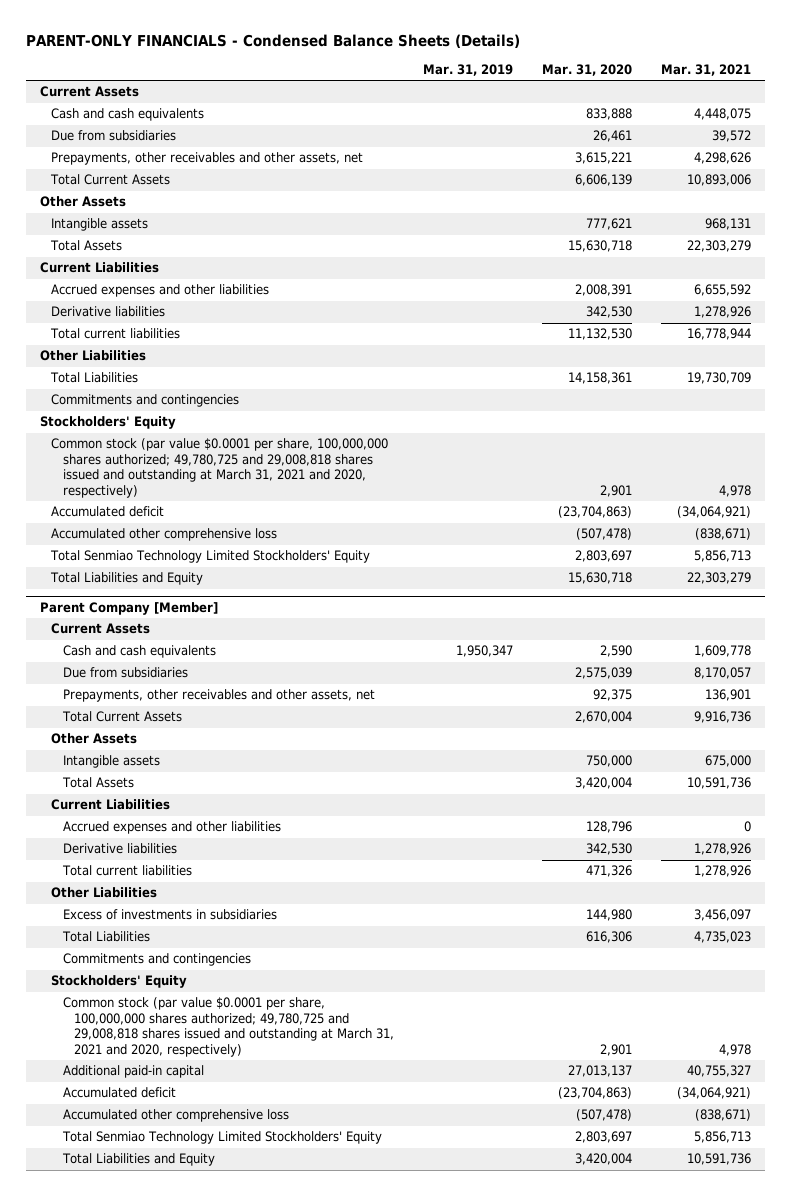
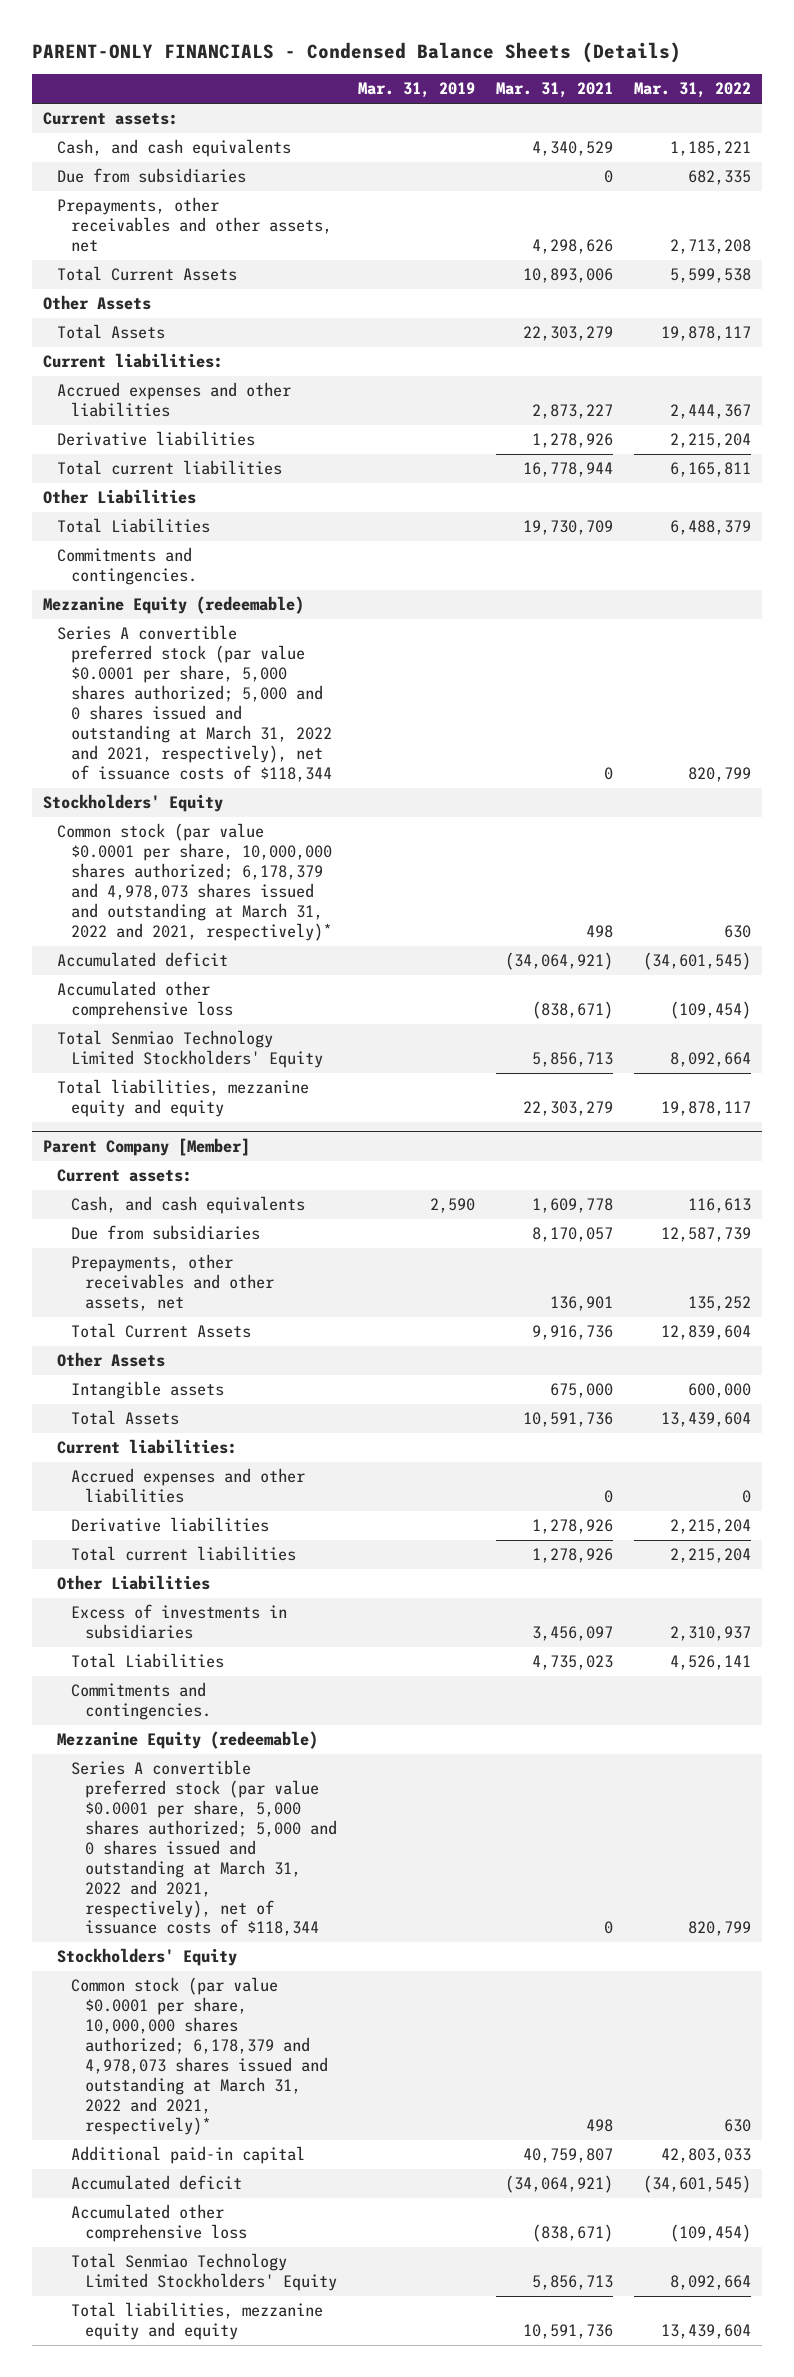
- | Mar. 31, 2019 | Mar. 31, 2020 | Mar. 31, 2021
+ | Mar. 31, 2019 | Mar. 31, 2021 | Mar. 31, 2022
- Current Assets
- Cash and cash equivalents | | 833,888 | 4,448,075
- Due from subsidiaries | | 26,461 | 39,572
+ Current assets:
+ Cash, and cash equivalents | | 4,340,529 | 1,185,221
+ Due from subsidiaries | | 0 | 682,335
- Intangible assets | | 777,621 | 968,131
- Current Liabilities
- Accrued expenses and other liabilities | | 2,008,391 | 6,655,592
+ Current liabilities:
+ Accrued expenses and other liabilities | | 2,873,227 | 2,444,367
- Commitments and contingencies
+ Commitments and contingencies.
+ Mezzanine Equity (redeemable)
+ Series A convertible preferred stock (par value $0.0001 per share, 5,000 shares authorized; 5,000 and 0 shares issued and outstanding at March 31, 2022 and 2021, respectively), net of issuance costs of $118,344 | | 0 | 820,799
- Common stock (par value $0.0001 per share, 100,000,000 shares authorized; 49,780,725 and 29,008,818 shares issued and outstanding at March 31, 2021 and 2020, respectively) | | 2,901 | 4,978
+ Common stock (par value $0.0001 per share, 10,000,000 shares authorized; 6,178,379 and 4,978,073 shares issued and outstanding at March 31, 2022 and 2021, respectively)* | | 498 | 630
- Total Liabilities and Equity | | 15,630,718 | 22,303,279
+ Total liabilities, mezzanine equity and equity | | 22,303,279 | 19,878,117
@ Parent Company [Member]
- Current Assets
- Cash and cash equivalents | 1,950,347 | 2,590 | 1,609,778
+ Current assets:
+ Cash, and cash equivalents | 2,590 | 1,609,778 | 116,613
- Current Liabilities
+ Current liabilities:
- Commitments and contingencies
+ Commitments and contingencies.
+ Mezzanine Equity (redeemable)
+ Series A convertible preferred stock (par value $0.0001 per share, 5,000 shares authorized; 5,000 and 0 shares issued and outstanding at March 31, 2022 and 2021, respectively), net of issuance costs of $118,344 | | 0 | 820,799
- Common stock (par value $0.0001 per share, 100,000,000 shares authorized; 49,780,725 and 29,008,818 shares issued and outstanding at March 31, 2021 and 2020, respectively) | | 2,901 | 4,978
- Additional paid-in capital | | 27,013,137 | 40,755,327
+ Common stock (par value $0.0001 per share, 10,000,000 shares authorized; 6,178,379 and 4,978,073 shares issued and outstanding at March 31, 2022 and 2021, respectively)* | | 498 | 630
+ Additional paid-in capital | | 40,759,807 | 42,803,033
- Total Liabilities and Equity | | 3,420,004 | 10,591,736
+ Total liabilities, mezzanine equity and equity | | 10,591,736 | 13,439,604

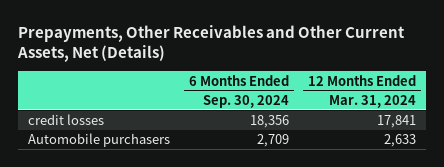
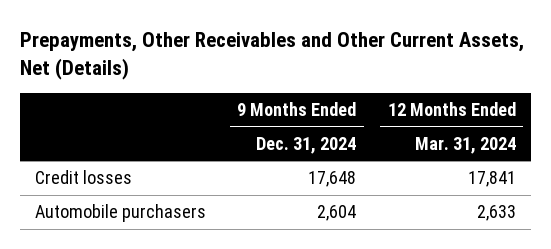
- | 6 Months Ended Sep. 30, 2024 | 12 Months Ended Mar. 31, 2024
+ | 9 Months Ended Dec. 31, 2024 | 12 Months Ended Mar. 31, 2024
- credit losses | 18,356 | 17,841
+ Credit losses | 17,648 | 17,841

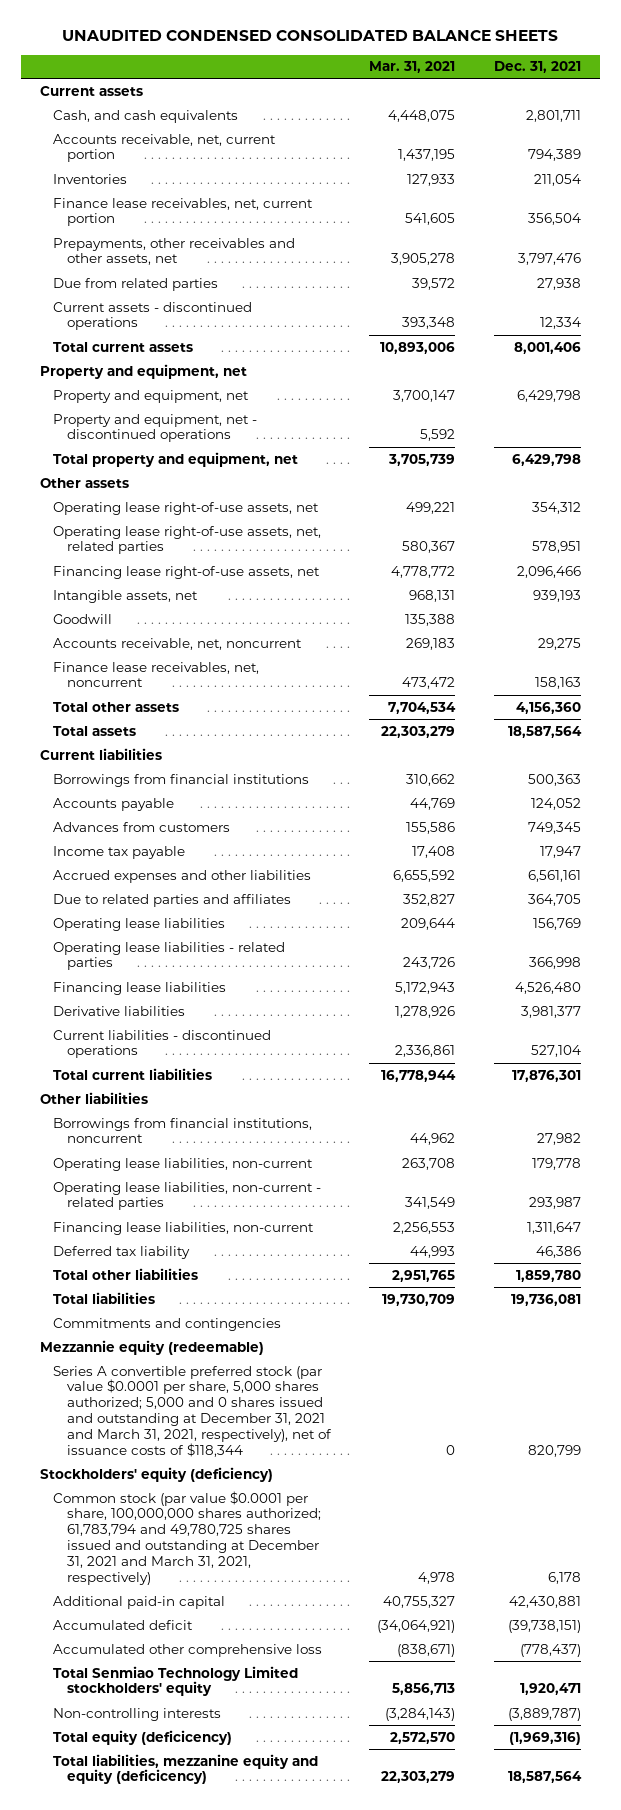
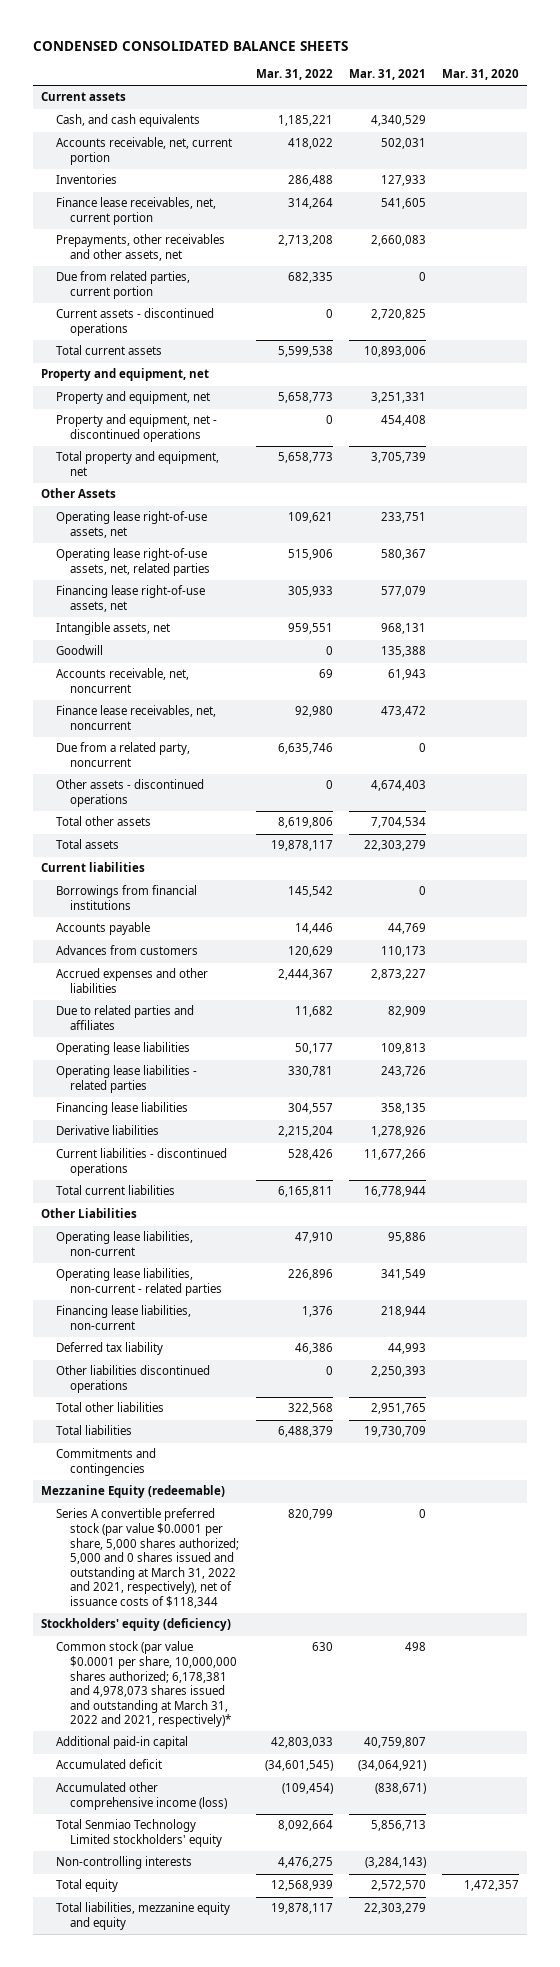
- UNAUDITED CONDENSED CONSOLIDATED BALANCE SHEETS
+ CONDENSED CONSOLIDATED BALANCE SHEETS
- | Mar. 31, 2021 | Dec. 31, 2021
+ | Mar. 31, 2022 | Mar. 31, 2021 | Mar. 31, 2020
- Cash, and cash equivalents | 4,448,075 | 2,801,711
- Accounts receivable, net, current portion | 1,437,195 | 794,389
+ Cash, and cash equivalents | 1,185,221 | 4,340,529 |
+ Accounts receivable, net, current portion | 418,022 | 502,031 |
- Prepayments, other receivables and other assets, net | 3,905,278 | 3,797,476
- Due from related parties | 39,572 | 27,938
- Current assets - discontinued operations | 393,348 | 12,334
+ Prepayments, other receivables and other assets, net | 2,713,208 | 2,660,083 |
+ Due from related parties, current portion | 682,335 | 0 |
+ Current assets - discontinued operations | 0 | 2,720,825 |
- Property and equipment, net | 3,700,147 | 6,429,798
- Property and equipment, net - discontinued operations | 5,592 |
+ Property and equipment, net | 5,658,773 | 3,251,331 |
+ Property and equipment, net - discontinued operations | 0 | 454,408 |
- Other assets
- Operating lease right-of-use assets, net | 499,221 | 354,312
+ Other Assets
+ Operating lease right-of-use assets, net | 109,621 | 233,751 |
- Financing lease right-of-use assets, net | 4,778,772 | 2,096,466
+ Financing lease right-of-use assets, net | 305,933 | 577,079 |
- Accounts receivable, net, noncurrent | 269,183 | 29,275
+ Accounts receivable, net, noncurrent | 69 | 61,943 |
+ Due from a related party, noncurrent | 6,635,746 | 0 |
+ Other assets - discontinued operations | 0 | 4,674,403 |
- Borrowings from financial institutions | 310,662 | 500,363
+ Borrowings from financial institutions | 145,542 | 0 |
- Advances from customers | 155,586 | 749,345
- Income tax payable | 17,408 | 17,947
- Accrued expenses and other liabilities | 6,655,592 | 6,561,161
- Due to related parties and affiliates | 352,827 | 364,705
- Operating lease liabilities | 209,644 | 156,769
+ Advances from customers | 120,629 | 110,173 |
+ Accrued expenses and other liabilities | 2,444,367 | 2,873,227 |
+ Due to related parties and affiliates | 11,682 | 82,909 |
+ Operating lease liabilities | 50,177 | 109,813 |
- Financing lease liabilities | 5,172,943 | 4,526,480
+ Financing lease liabilities | 304,557 | 358,135 |
- Current liabilities - discontinued operations | 2,336,861 | 527,104
+ Current liabilities - discontinued operations | 528,426 | 11,677,266 |
- Other liabilities
- Borrowings from financial institutions, noncurrent | 44,962 | 27,982
- Operating lease liabilities, non-current | 263,708 | 179,778
+ Other Liabilities
+ Operating lease liabilities, non-current | 47,910 | 95,886 |
- Financing lease liabilities, non-current | 2,256,553 | 1,311,647
+ Financing lease liabilities, non-current | 1,376 | 218,944 |
+ Other liabilities discontinued operations | 0 | 2,250,393 |
- Mezzannie equity (redeemable)
- Series A convertible preferred stock (par value $0.0001 per share, 5,000 shares authorized; 5,000 and 0 shares issued and outstanding at December 31, 2021 and March 31, 2021, respectively), net of issuance costs of $118,344 | 0 | 820,799
+ Mezzanine Equity (redeemable)
+ Series A convertible preferred stock (par value $0.0001 per share, 5,000 shares authorized; 5,000 and 0 shares issued and outstanding at March 31, 2022 and 2021, respectively), net of issuance costs of $118,344 | 820,799 | 0 |
- Common stock (par value $0.0001 per share, 100,000,000 shares authorized; 61,783,794 and 49,780,725 shares issued and outstanding at December 31, 2021 and March 31, 2021, respectively) | 4,978 | 6,178
- Additional paid-in capital | 40,755,327 | 42,430,881
+ Common stock (par value $0.0001 per share, 10,000,000 shares authorized; 6,178,381 and 4,978,073 shares issued and outstanding at March 31, 2022 and 2021, respectively)* | 630 | 498 |
+ Additional paid-in capital | 42,803,033 | 40,759,807 |
- Accumulated other comprehensive loss | (838,671) | (778,437)
+ Accumulated other comprehensive income (loss) | (109,454) | (838,671) |
- Total equity (deficicency) | 2,572,570 | (1,969,316)
- Total liabilities, mezzanine equity and equity (deficicency) | 22,303,279 | 18,587,564
+ Total equity | 12,568,939 | 2,572,570 | 1,472,357
+ Total liabilities, mezzanine equity and equity | 19,878,117 | 22,303,279 |

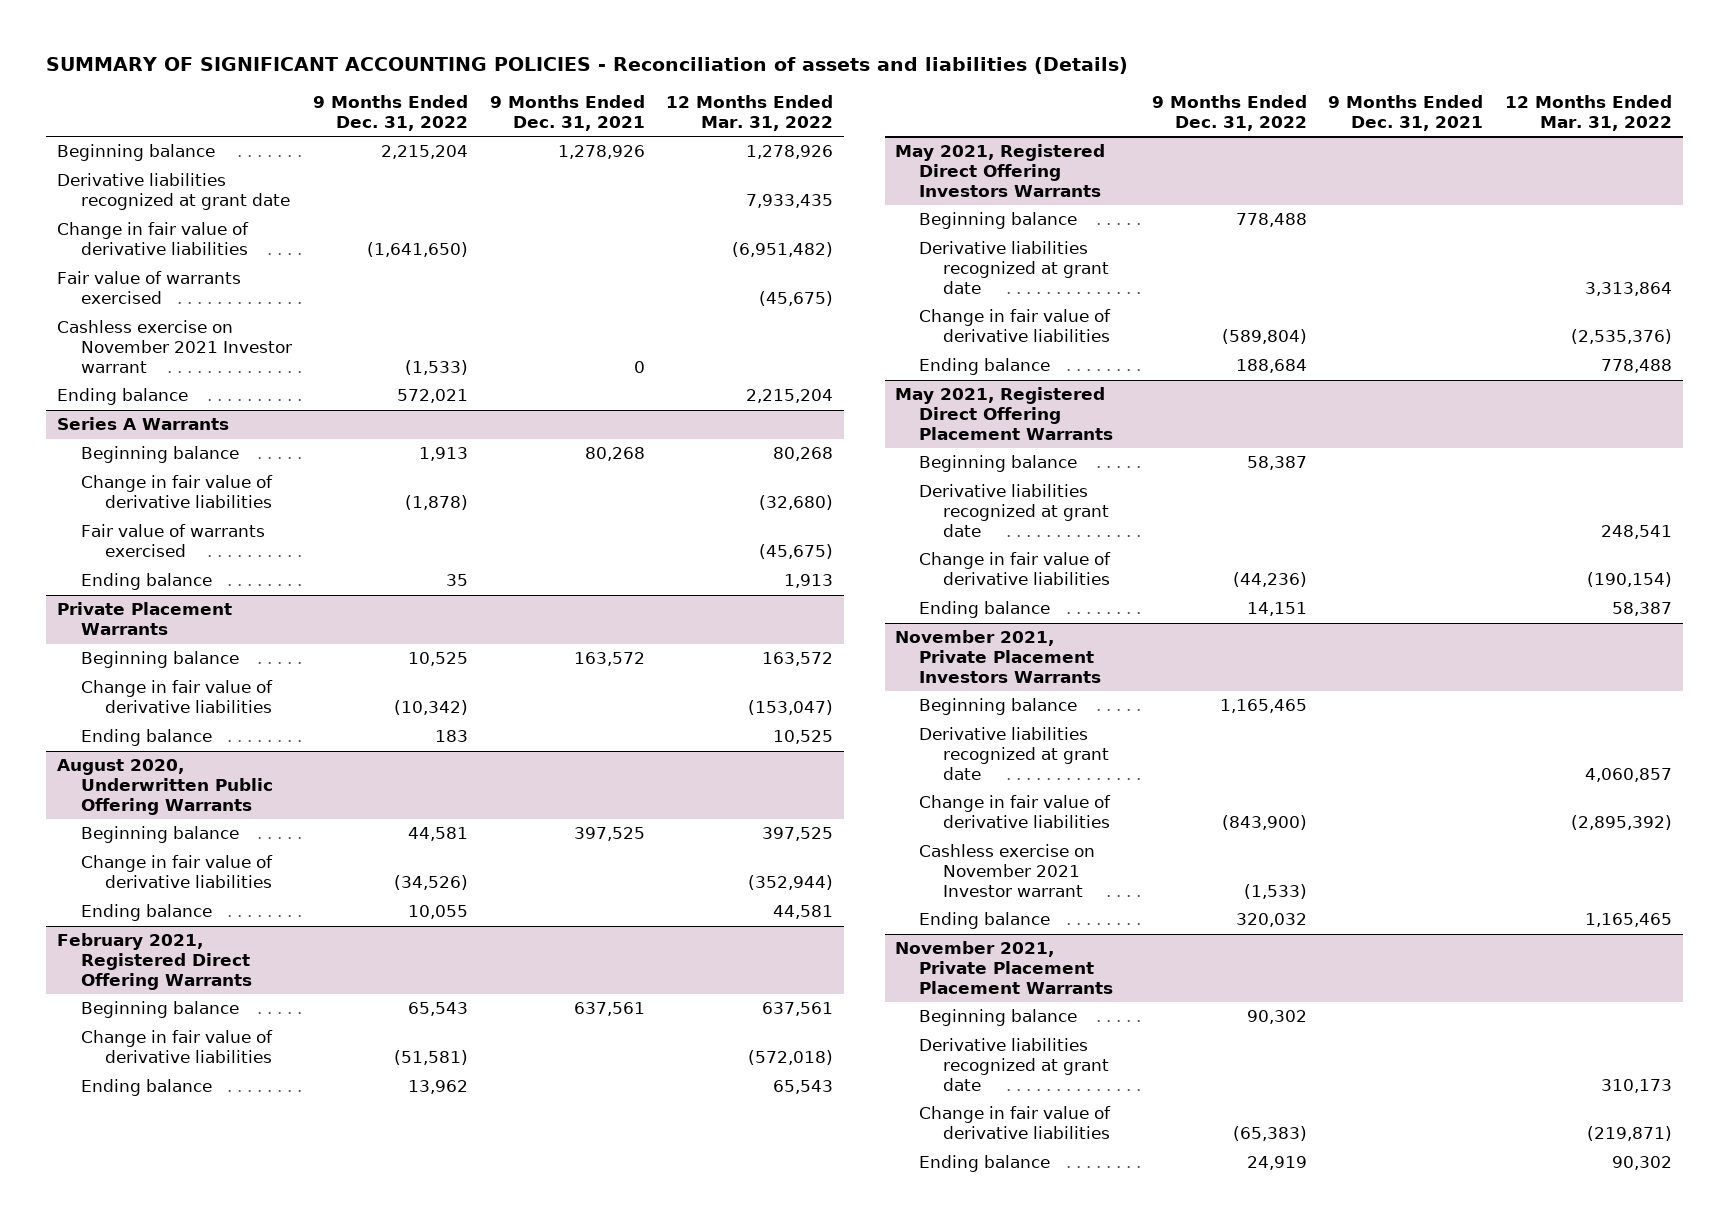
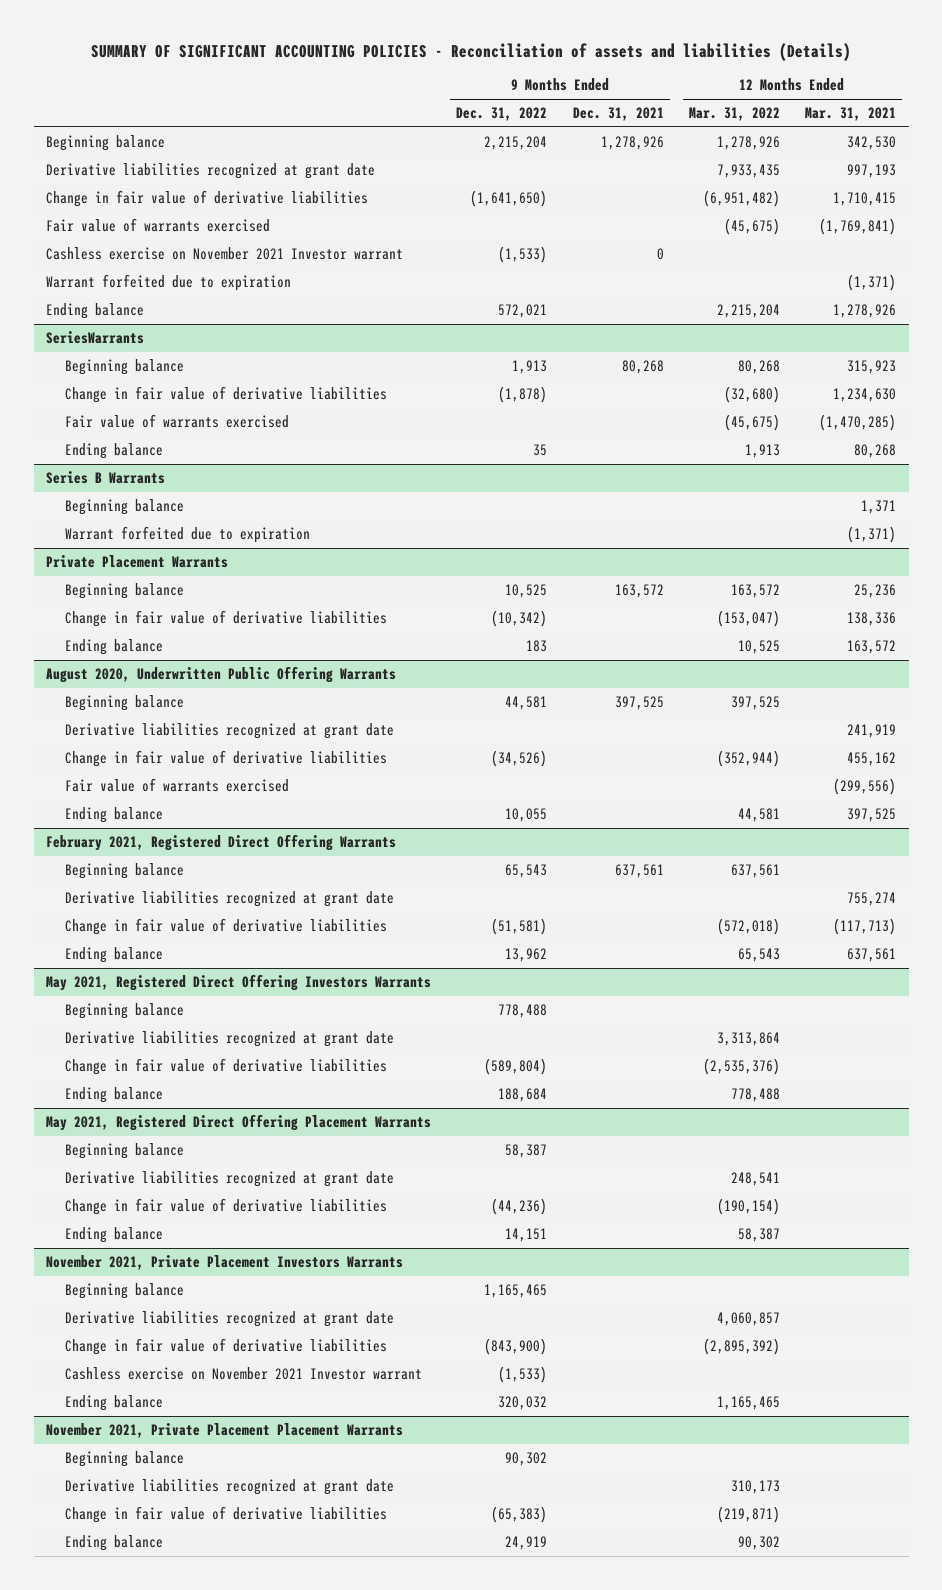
- | 9 Months Ended Dec. 31, 2022 | 9 Months Ended Dec. 31, 2021 | 12 Months Ended Mar. 31, 2022
+ | 9 Months Ended Dec. 31, 2022 | 9 Months Ended Dec. 31, 2021 | 12 Months Ended Mar. 31, 2022 | 12 Months Ended Mar. 31, 2021
+ Warrant forfeited due to expiration | | | | (1,371)
- Series A Warrants
+ SeriesWarrants
+ Series B Warrants
+ Beginning balance | | | | 1,371
+ Warrant forfeited due to expiration | | | | (1,371)
@ August 2020, Underwritten Public Offering Warrants
+ Derivative liabilities recognized at grant date | | | | 241,919
+ Fair value of warrants exercised | | | | (299,556)
@ February 2021, Registered Direct Offering Warrants
+ Derivative liabilities recognized at grant date | | | | 755,274

